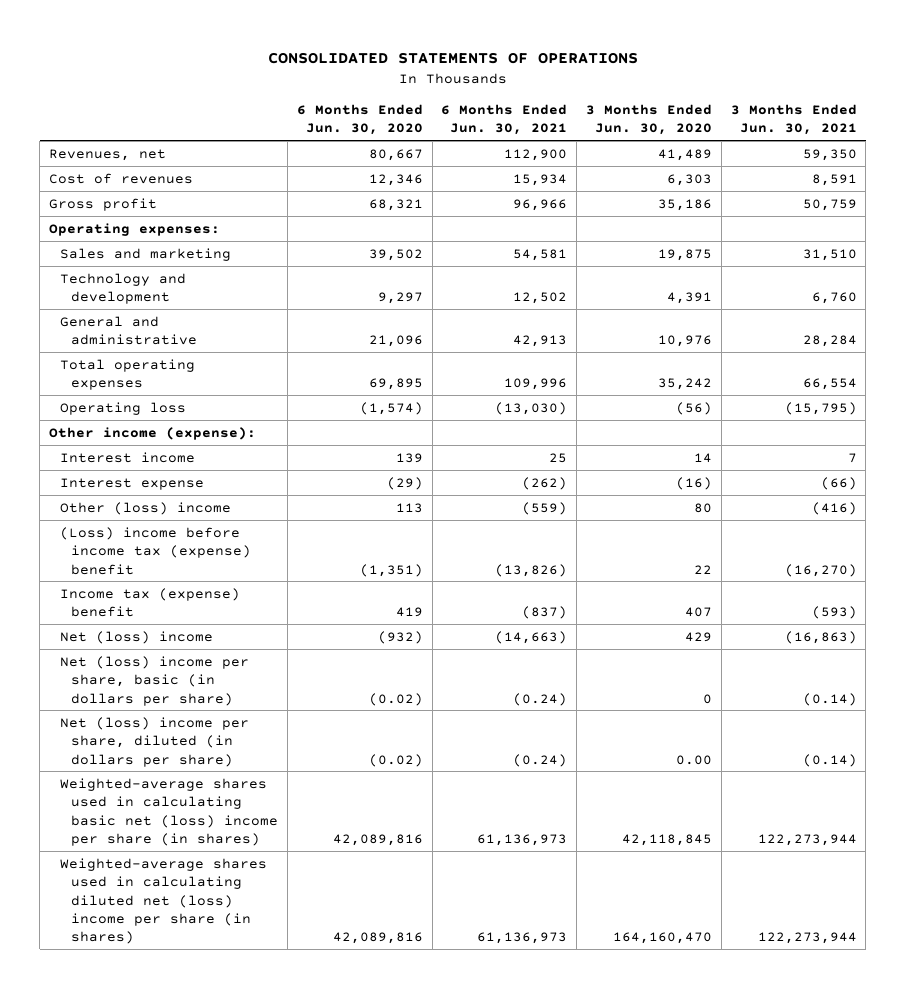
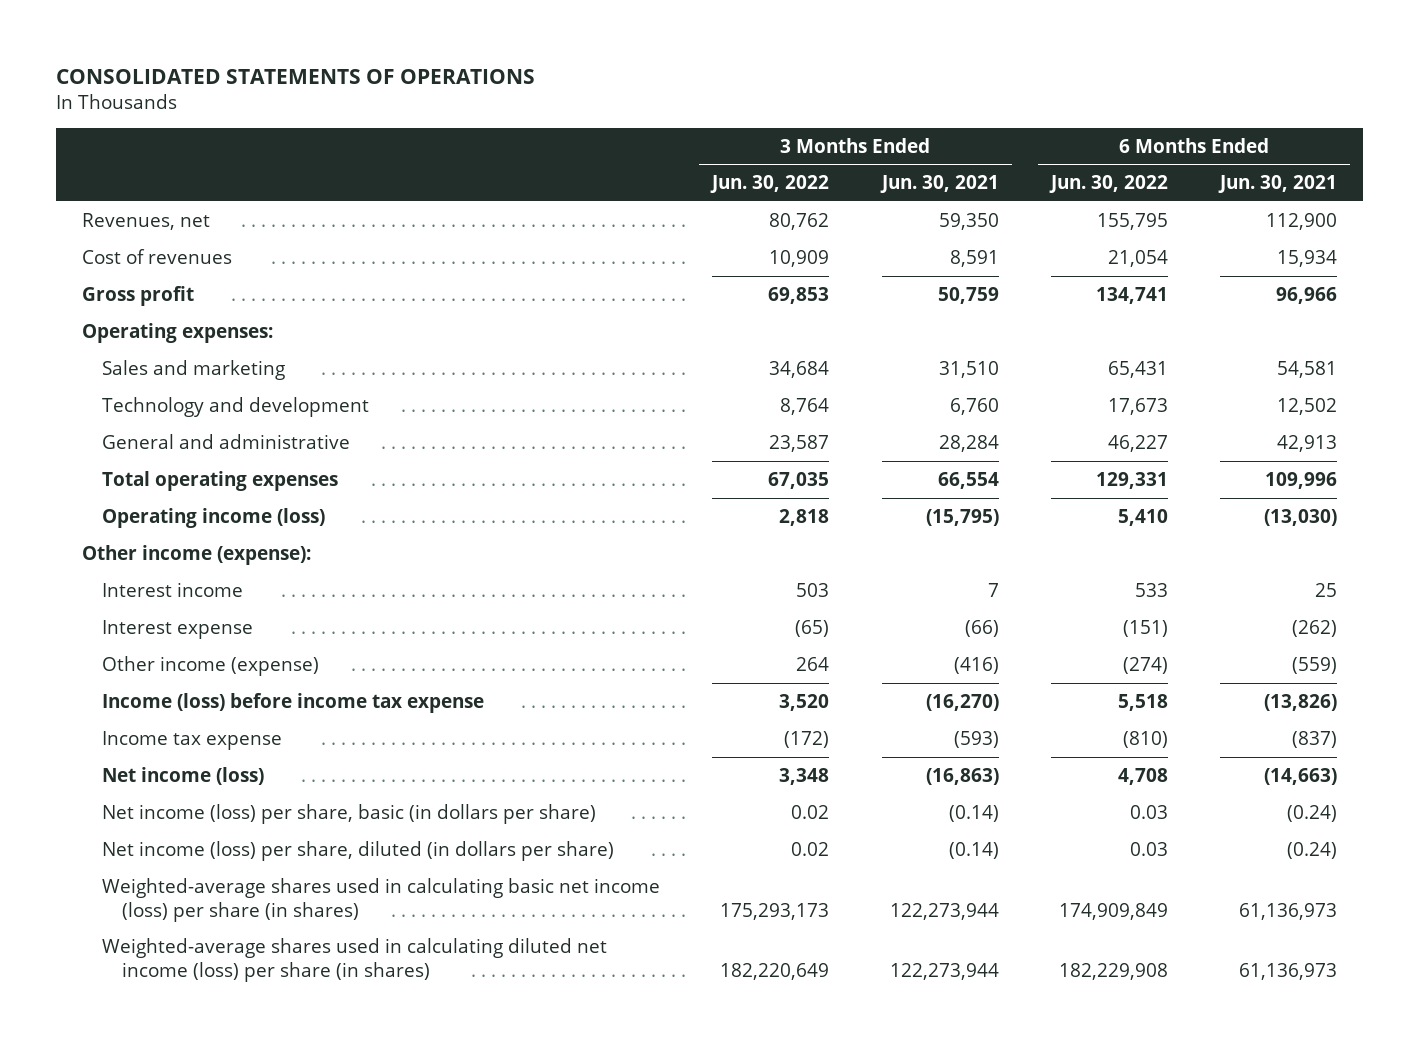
- | 6 Months Ended Jun. 30, 2020 | 6 Months Ended Jun. 30, 2021 | 3 Months Ended Jun. 30, 2020 | 3 Months Ended Jun. 30, 2021
+ | 3 Months Ended Jun. 30, 2022 | 3 Months Ended Jun. 30, 2021 | 6 Months Ended Jun. 30, 2022 | 6 Months Ended Jun. 30, 2021
- Operating loss | (1,574) | (13,030) | (56) | (15,795)
+ Operating income (loss) | 2,818 | (15,795) | 5,410 | (13,030)
- Other (loss) income | 113 | (559) | 80 | (416)
- (Loss) income before income tax (expense) benefit | (1,351) | (13,826) | 22 | (16,270)
- Income tax (expense) benefit | 419 | (837) | 407 | (593)
- Net (loss) income | (932) | (14,663) | 429 | (16,863)
- Net (loss) income per share, basic (in dollars per share) | (0.02) | (0.24) | 0 | (0.14)
- Net (loss) income per share, diluted (in dollars per share) | (0.02) | (0.24) | 0.00 | (0.14)
- Weighted-average shares used in calculating basic net (loss) income per share (in shares) | 42,089,816 | 61,136,973 | 42,118,845 | 122,273,944
- Weighted-average shares used in calculating diluted net (loss) income per share (in shares) | 42,089,816 | 61,136,973 | 164,160,470 | 122,273,944
+ Other income (expense) | 264 | (416) | (274) | (559)
+ Income (loss) before income tax expense | 3,520 | (16,270) | 5,518 | (13,826)
+ Income tax expense | (172) | (593) | (810) | (837)
+ Net income (loss) | 3,348 | (16,863) | 4,708 | (14,663)
+ Net income (loss) per share, basic (in dollars per share) | 0.02 | (0.14) | 0.03 | (0.24)
+ Net income (loss) per share, diluted (in dollars per share) | 0.02 | (0.14) | 0.03 | (0.24)
+ Weighted-average shares used in calculating basic net income (loss) per share (in shares) | 175,293,173 | 122,273,944 | 174,909,849 | 61,136,973
+ Weighted-average shares used in calculating diluted net income (loss) per share (in shares) | 182,220,649 | 122,273,944 | 182,229,908 | 61,136,973

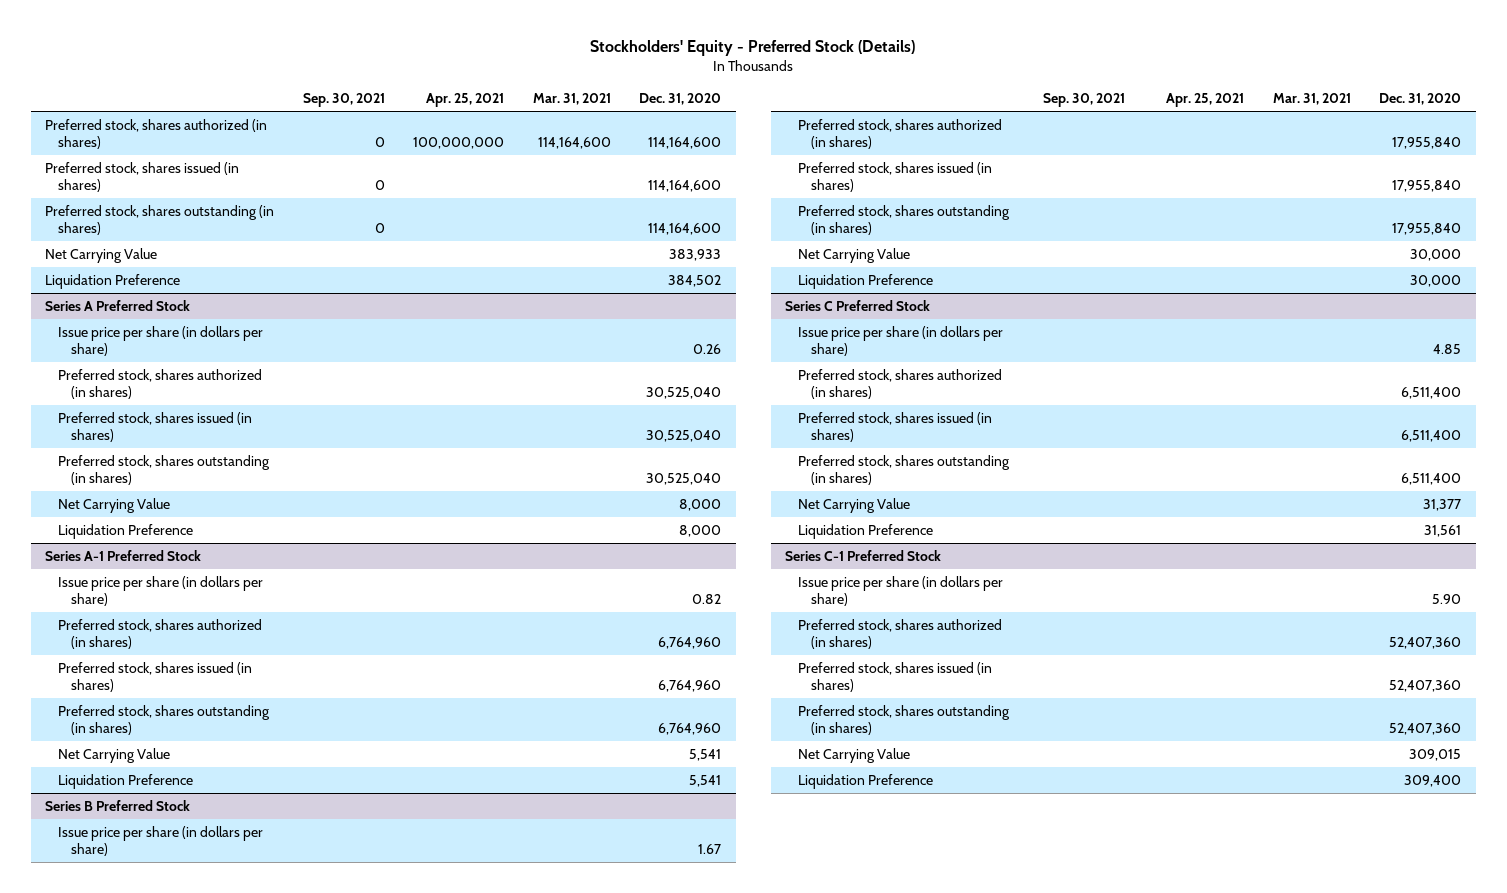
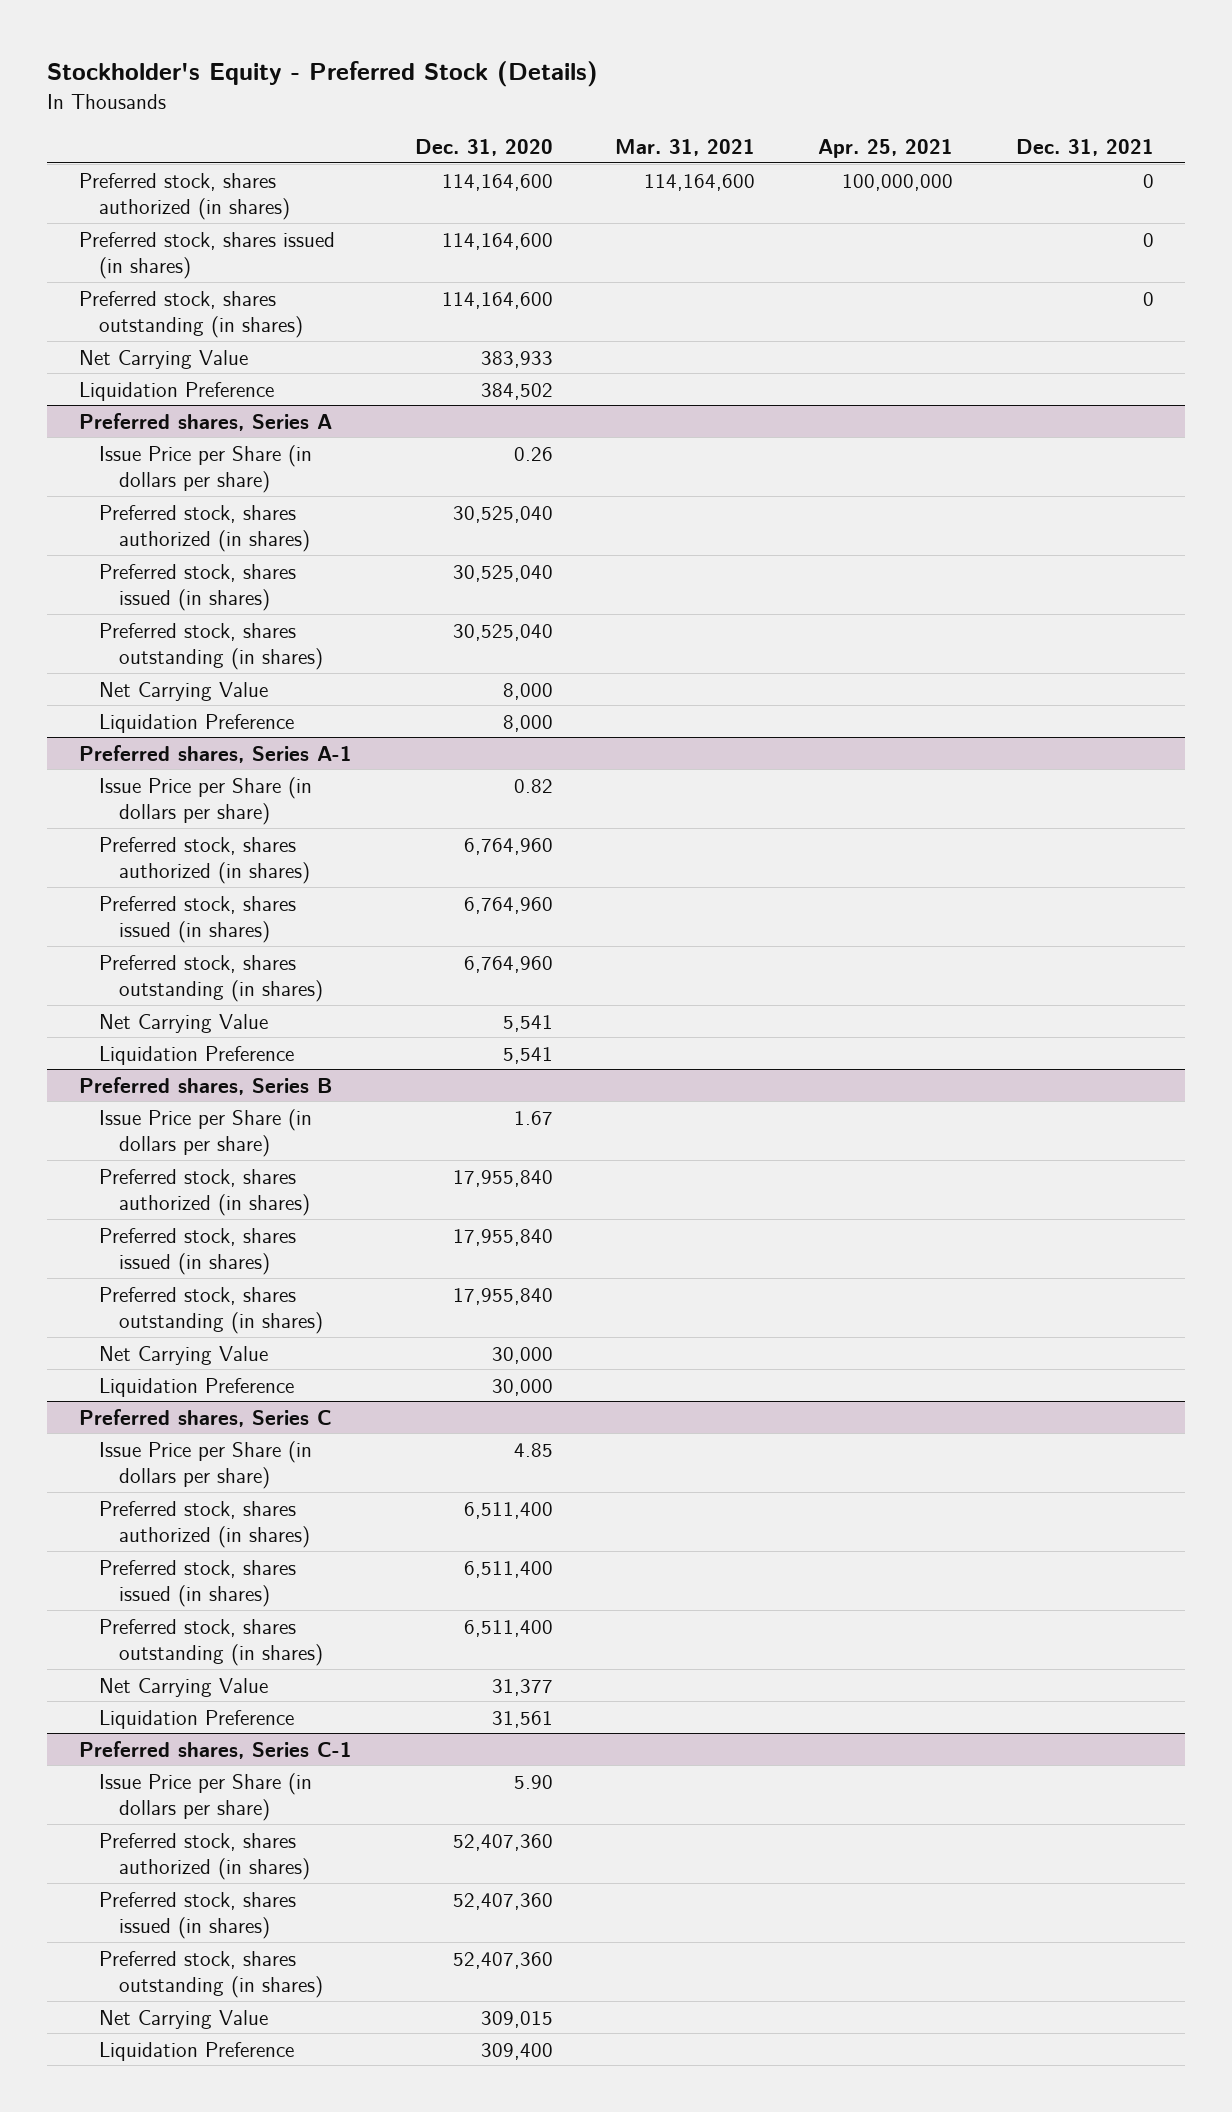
- Stockholders' Equity - Preferred Stock (Details)
+ Stockholder's Equity - Preferred Stock (Details)
- | Sep. 30, 2021 | Apr. 25, 2021 | Mar. 31, 2021 | Dec. 31, 2020
+ | Dec. 31, 2020 | Mar. 31, 2021 | Apr. 25, 2021 | Dec. 31, 2021
- Series A Preferred Stock
- Issue price per share (in dollars per share) | | | | 0.26
+ Preferred shares, Series A
+ Issue Price per Share (in dollars per share) | 0.26 | | |
- Series A-1 Preferred Stock
- Issue price per share (in dollars per share) | | | | 0.82
+ Preferred shares, Series A-1
+ Issue Price per Share (in dollars per share) | 0.82 | | |
- Series B Preferred Stock
- Issue price per share (in dollars per share) | | | | 1.67
+ Preferred shares, Series B
+ Issue Price per Share (in dollars per share) | 1.67 | | |
- Series C Preferred Stock
- Issue price per share (in dollars per share) | | | | 4.85
+ Preferred shares, Series C
+ Issue Price per Share (in dollars per share) | 4.85 | | |
- Series C-1 Preferred Stock
- Issue price per share (in dollars per share) | | | | 5.90
+ Preferred shares, Series C-1
+ Issue Price per Share (in dollars per share) | 5.90 | | |

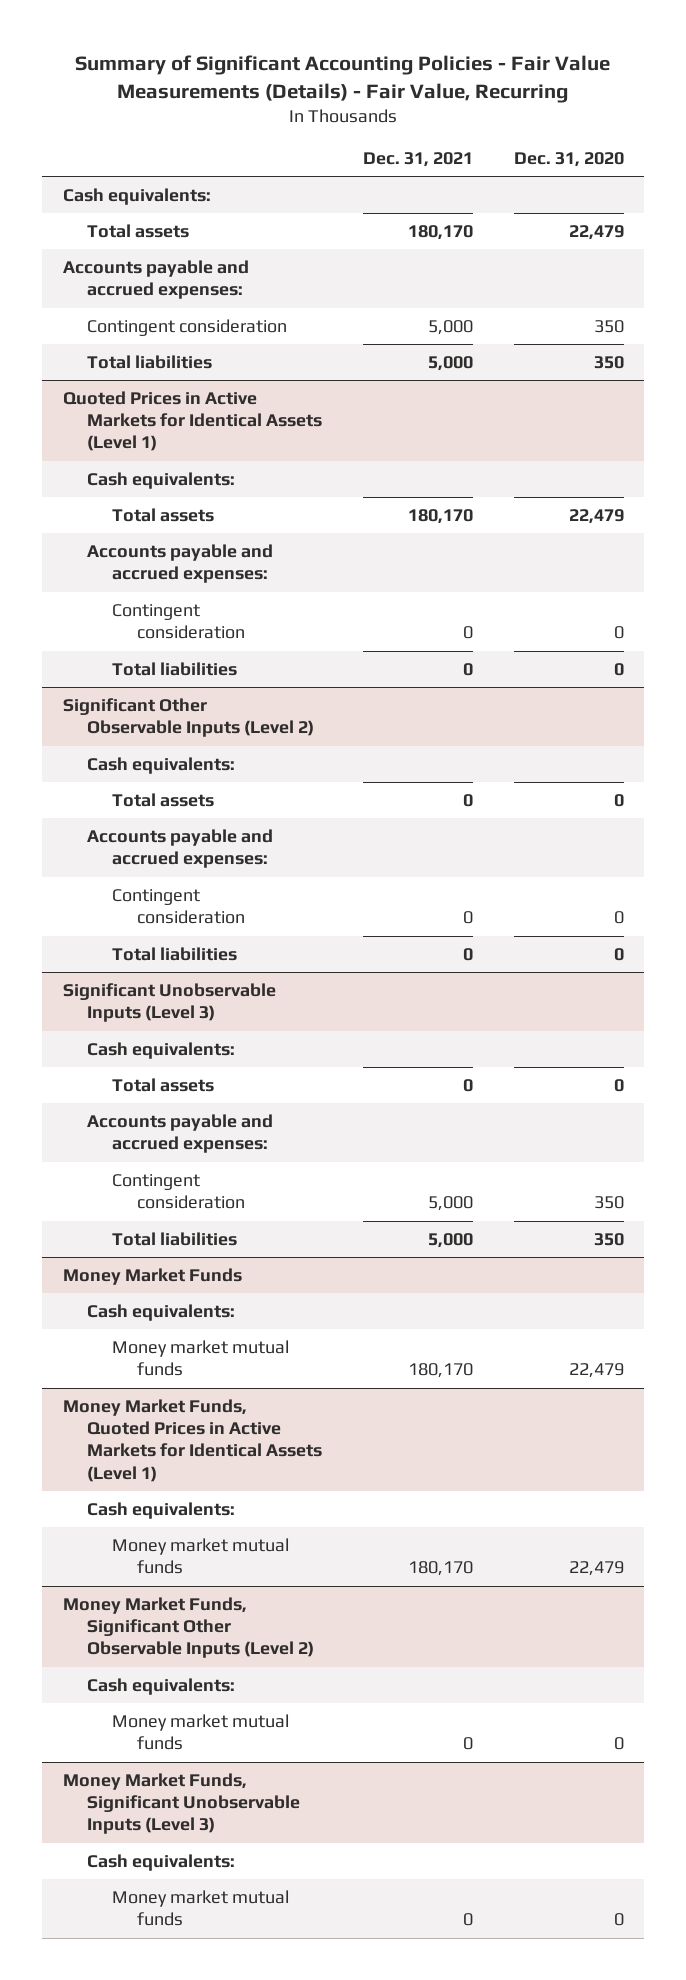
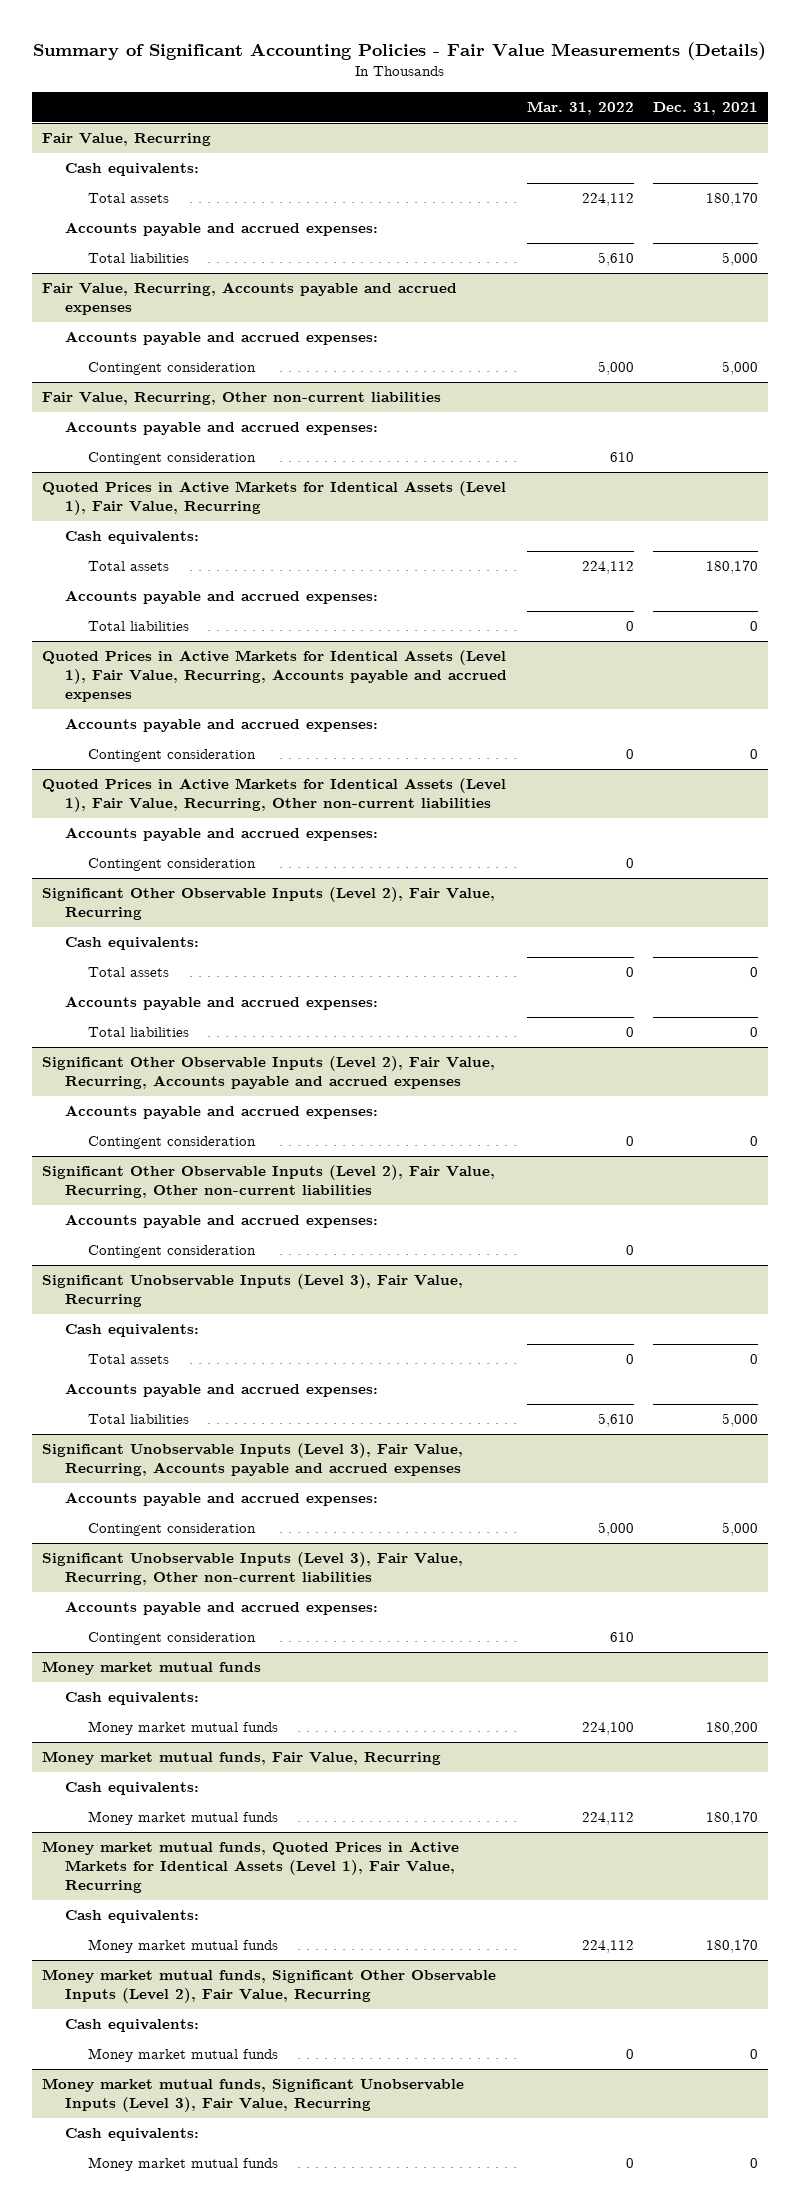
- Summary of Significant Accounting Policies - Fair Value Measurements (Details) - Fair Value, Recurring
+ Summary of Significant Accounting Policies - Fair Value Measurements (Details)
- | Dec. 31, 2021 | Dec. 31, 2020
+ | Mar. 31, 2022 | Dec. 31, 2021
+ Fair Value, Recurring
- Contingent consideration | 5,000 | 350
- Quoted Prices in Active Markets for Identical Assets (Level 1)
+ Fair Value, Recurring, Accounts payable and accrued expenses
+ Accounts payable and accrued expenses:
+ Contingent consideration | 5,000 | 5,000
+ Fair Value, Recurring, Other non-current liabilities
+ Accounts payable and accrued expenses:
+ Contingent consideration | 610 |
+ Quoted Prices in Active Markets for Identical Assets (Level 1), Fair Value, Recurring
- Contingent consideration | 0 | 0
- Significant Other Observable Inputs (Level 2)
+ Quoted Prices in Active Markets for Identical Assets (Level 1), Fair Value, Recurring, Accounts payable and accrued expenses
+ Accounts payable and accrued expenses:
+ Contingent consideration | 0 | 0
+ Quoted Prices in Active Markets for Identical Assets (Level 1), Fair Value, Recurring, Other non-current liabilities
+ Accounts payable and accrued expenses:
+ Contingent consideration | 0 |
+ Significant Other Observable Inputs (Level 2), Fair Value, Recurring
- Contingent consideration | 0 | 0
- Significant Unobservable Inputs (Level 3)
+ Significant Other Observable Inputs (Level 2), Fair Value, Recurring, Accounts payable and accrued expenses
+ Accounts payable and accrued expenses:
+ Contingent consideration | 0 | 0
+ Significant Other Observable Inputs (Level 2), Fair Value, Recurring, Other non-current liabilities
+ Accounts payable and accrued expenses:
+ Contingent consideration | 0 |
+ Significant Unobservable Inputs (Level 3), Fair Value, Recurring
- Contingent consideration | 5,000 | 350
- Money Market Funds
+ Significant Unobservable Inputs (Level 3), Fair Value, Recurring, Accounts payable and accrued expenses
+ Accounts payable and accrued expenses:
+ Contingent consideration | 5,000 | 5,000
+ Significant Unobservable Inputs (Level 3), Fair Value, Recurring, Other non-current liabilities
+ Accounts payable and accrued expenses:
+ Contingent consideration | 610 |
+ Money market mutual funds
+ Money market mutual funds | 224,100 | 180,200
+ Money market mutual funds, Fair Value, Recurring
+ Cash equivalents:
- Money Market Funds, Quoted Prices in Active Markets for Identical Assets (Level 1)
+ Money market mutual funds, Quoted Prices in Active Markets for Identical Assets (Level 1), Fair Value, Recurring
- Money Market Funds, Significant Other Observable Inputs (Level 2)
+ Money market mutual funds, Significant Other Observable Inputs (Level 2), Fair Value, Recurring
- Money Market Funds, Significant Unobservable Inputs (Level 3)
+ Money market mutual funds, Significant Unobservable Inputs (Level 3), Fair Value, Recurring

